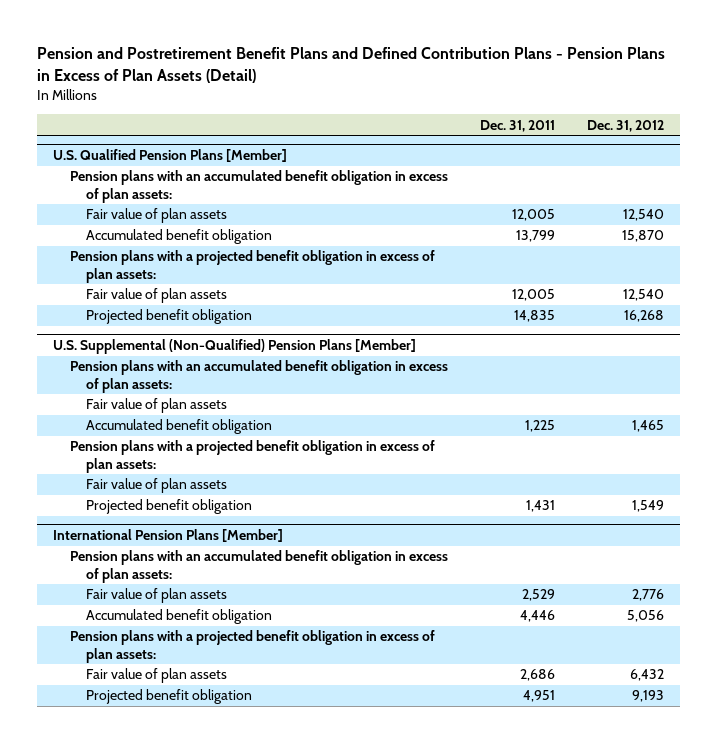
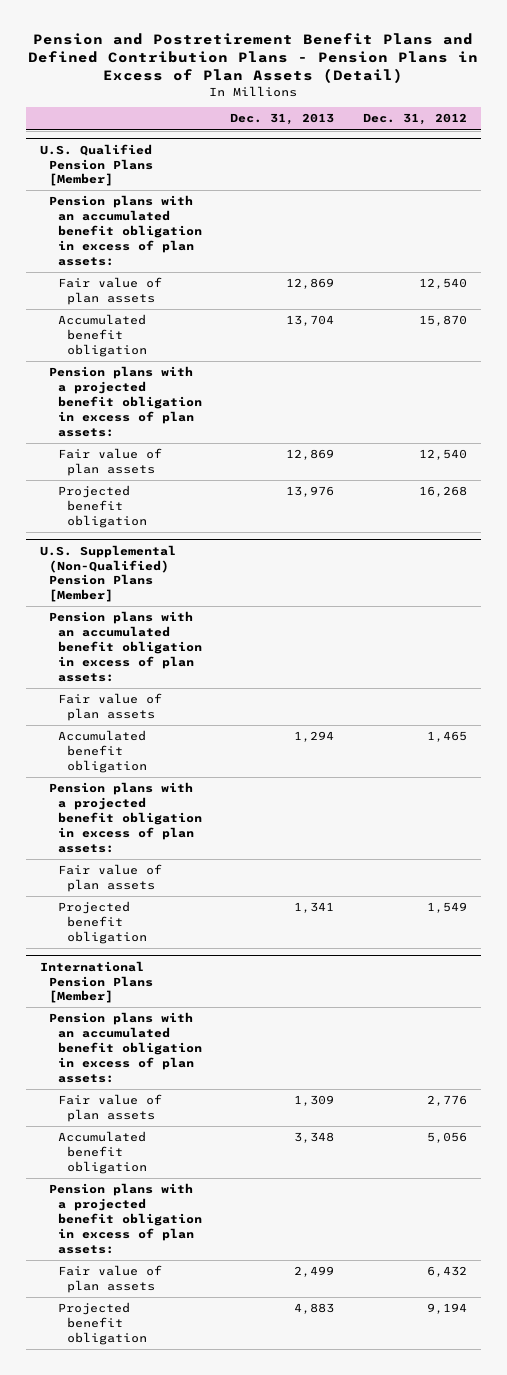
- | Dec. 31, 2011 | Dec. 31, 2012
+ | Dec. 31, 2013 | Dec. 31, 2012
@ International Pension Plans [Member]
- Projected benefit obligation | 4,951 | 9,193
+ Projected benefit obligation | 4,883 | 9,194

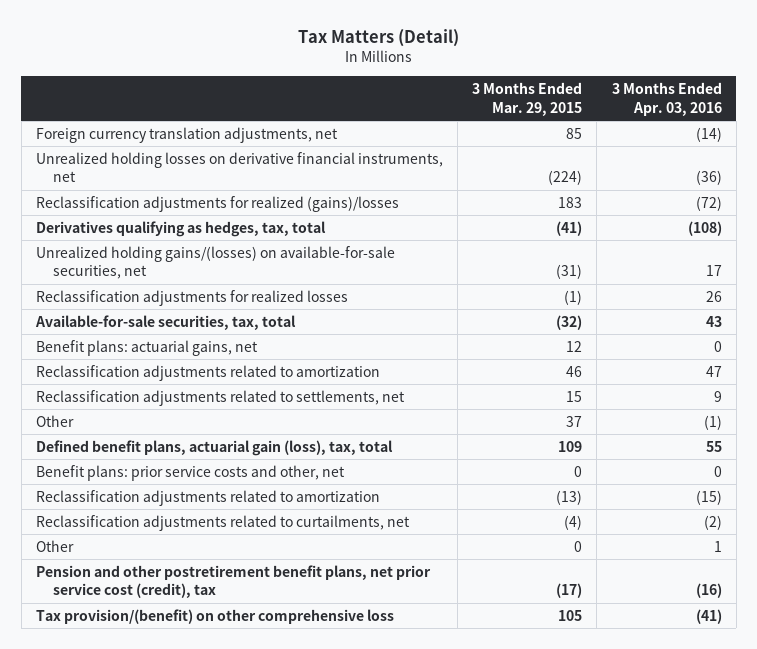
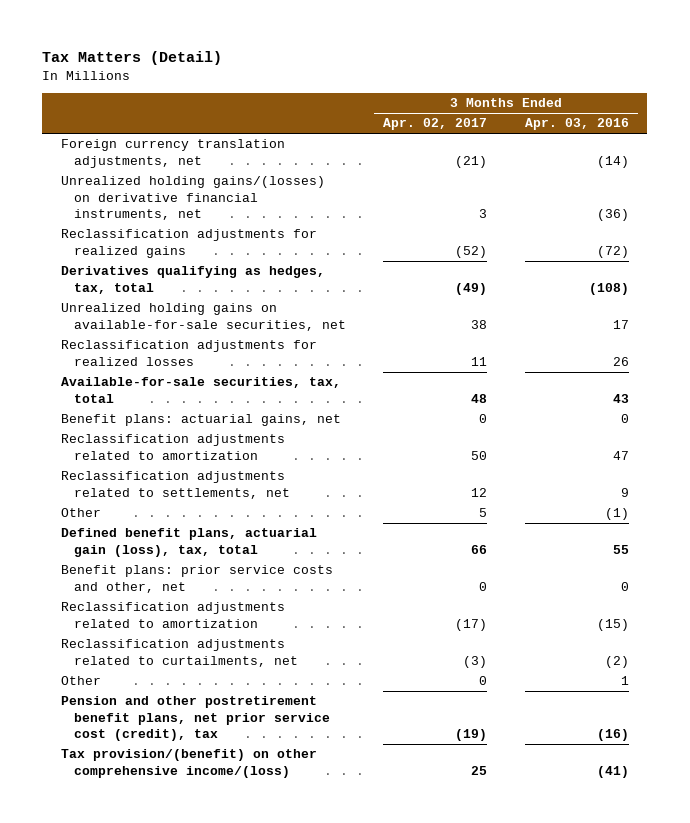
- | 3 Months Ended Mar. 29, 2015 | 3 Months Ended Apr. 03, 2016
+ | 3 Months Ended Apr. 02, 2017 | 3 Months Ended Apr. 03, 2016
- Unrealized holding losses on derivative financial instruments, net | (224) | (36)
- Reclassification adjustments for realized (gains)/losses | 183 | (72)
+ Unrealized holding gains/(losses) on derivative financial instruments, net | 3 | (36)
+ Reclassification adjustments for realized gains | (52) | (72)
- Unrealized holding gains/(losses) on available-for-sale securities, net | (31) | 17
+ Unrealized holding gains on available-for-sale securities, net | 38 | 17
- Tax provision/(benefit) on other comprehensive loss | 105 | (41)
+ Tax provision/(benefit) on other comprehensive income/(loss) | 25 | (41)

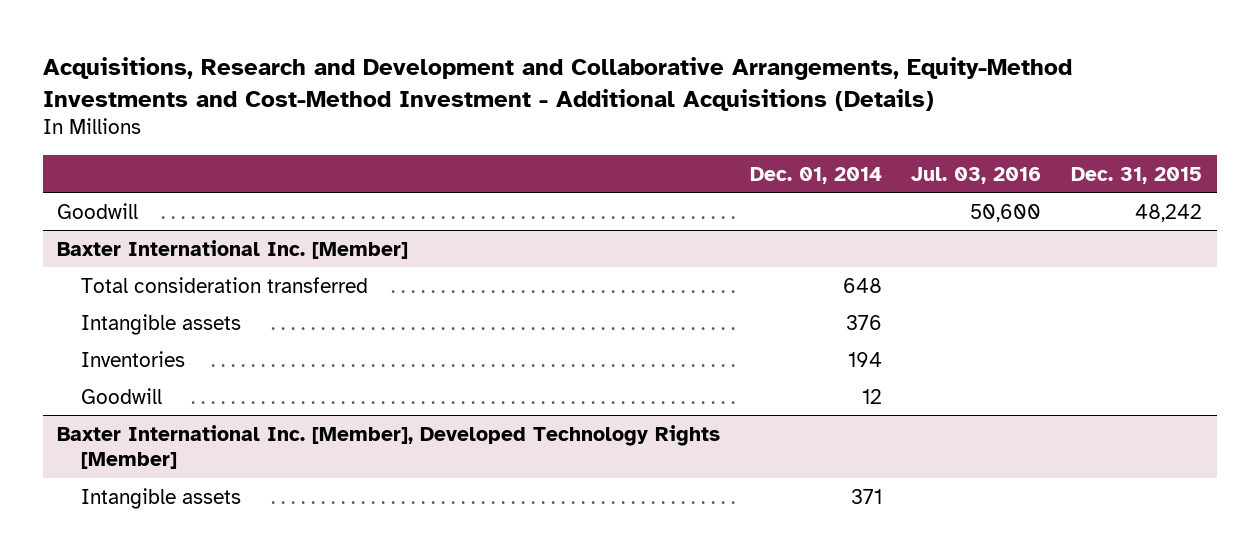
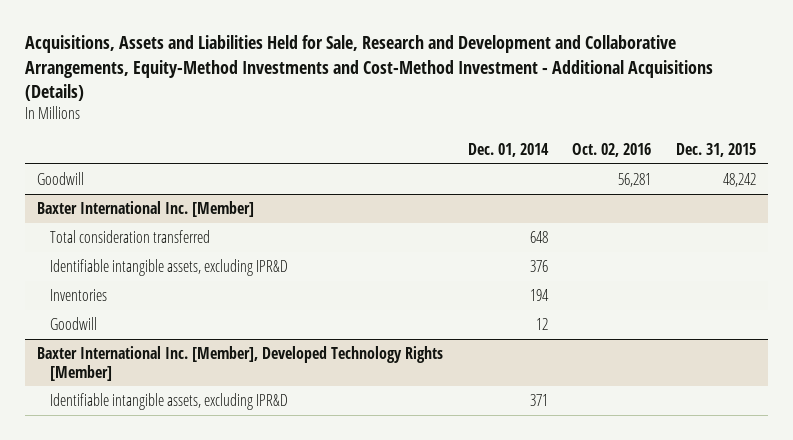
- Acquisitions, Research and Development and Collaborative Arrangements, Equity-Method Investments and Cost-Method Investment - Additional Acquisitions (Details)
+ Acquisitions, Assets and Liabilities Held for Sale, Research and Development and Collaborative Arrangements, Equity-Method Investments and Cost-Method Investment - Additional Acquisitions (Details)
- | Dec. 01, 2014 | Jul. 03, 2016 | Dec. 31, 2015
+ | Dec. 01, 2014 | Oct. 02, 2016 | Dec. 31, 2015
@ Baxter International Inc. [Member]
- Intangible assets | 376 | |
+ Identifiable intangible assets, excluding IPR&D | 376 | |
@ Baxter International Inc. [Member], Developed Technology Rights [Member]
- Intangible assets | 371 | |
+ Identifiable intangible assets, excluding IPR&D | 371 | |

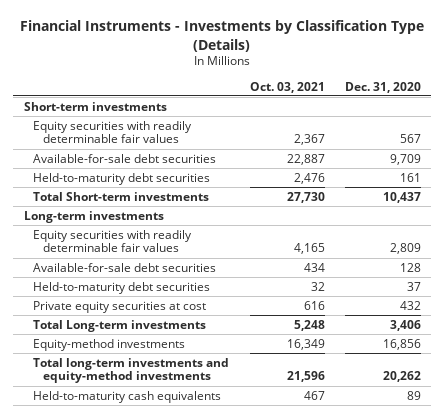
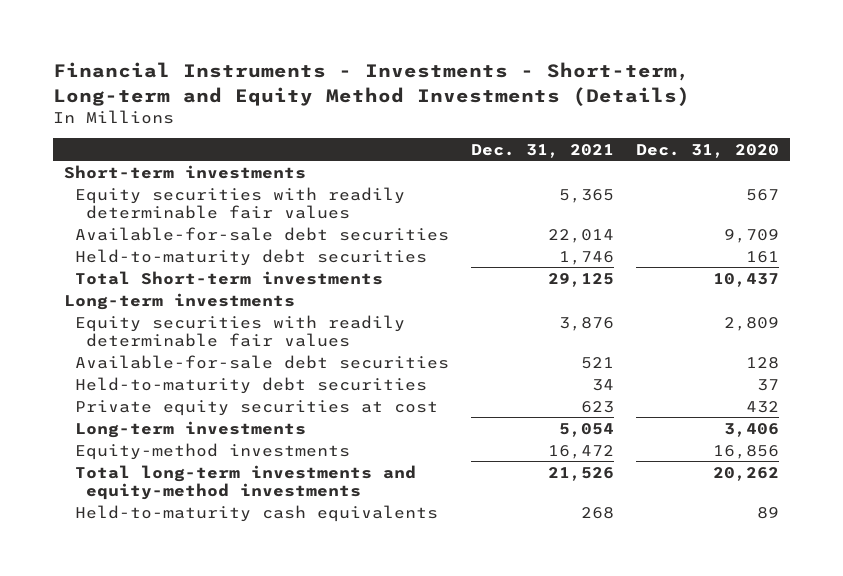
- Financial Instruments - Investments by Classification Type (Details)
+ Financial Instruments - Investments - Short-term, Long-term and Equity Method Investments (Details)
- | Oct. 03, 2021 | Dec. 31, 2020
+ | Dec. 31, 2021 | Dec. 31, 2020
- Total Long-term investments | 5,248 | 3,406
+ Long-term investments | 5,054 | 3,406

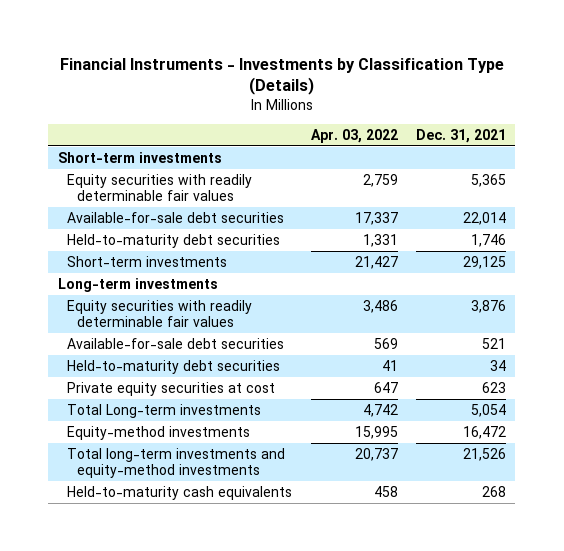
- Financial Instruments - Investments - Short-term, Long-term and Equity Method Investments (Details)
+ Financial Instruments - Investments by Classification Type (Details)
- | Dec. 31, 2021 | Dec. 31, 2020
+ | Apr. 03, 2022 | Dec. 31, 2021
- Total Short-term investments | 29,125 | 10,437
+ Short-term investments | 21,427 | 29,125
- Long-term investments | 5,054 | 3,406
+ Total Long-term investments | 4,742 | 5,054

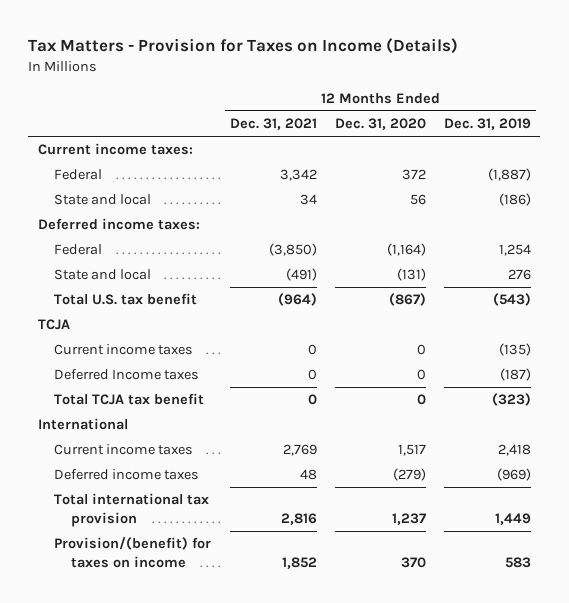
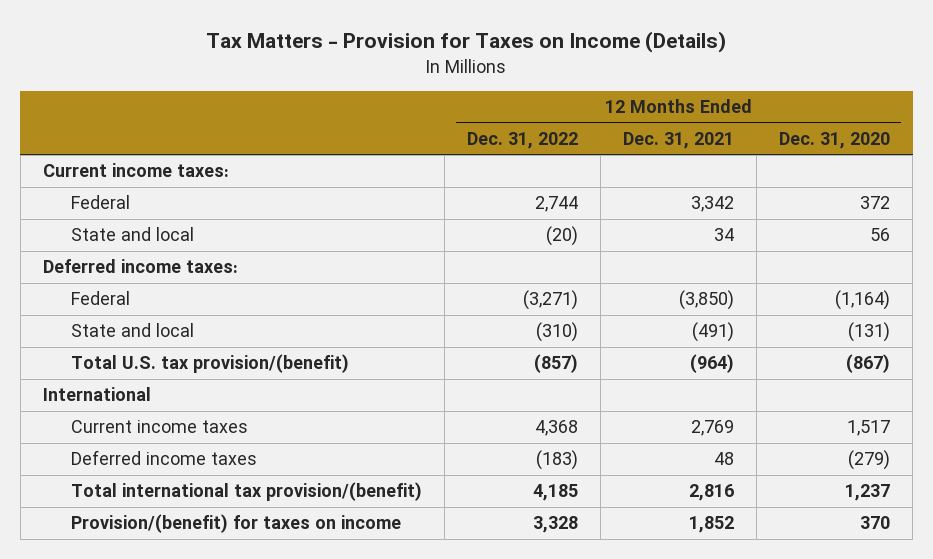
- | 12 Months Ended Dec. 31, 2021 | 12 Months Ended Dec. 31, 2020 | 12 Months Ended Dec. 31, 2019
+ | 12 Months Ended Dec. 31, 2022 | 12 Months Ended Dec. 31, 2021 | 12 Months Ended Dec. 31, 2020
- Total U.S. tax benefit | (964) | (867) | (543)
- TCJA
- Current income taxes | 0 | 0 | (135)
- Deferred Income taxes | 0 | 0 | (187)
- Total TCJA tax benefit | 0 | 0 | (323)
+ Total U.S. tax provision/(benefit) | (857) | (964) | (867)
- Total international tax provision | 2,816 | 1,237 | 1,449
+ Total international tax provision/(benefit) | 4,185 | 2,816 | 1,237

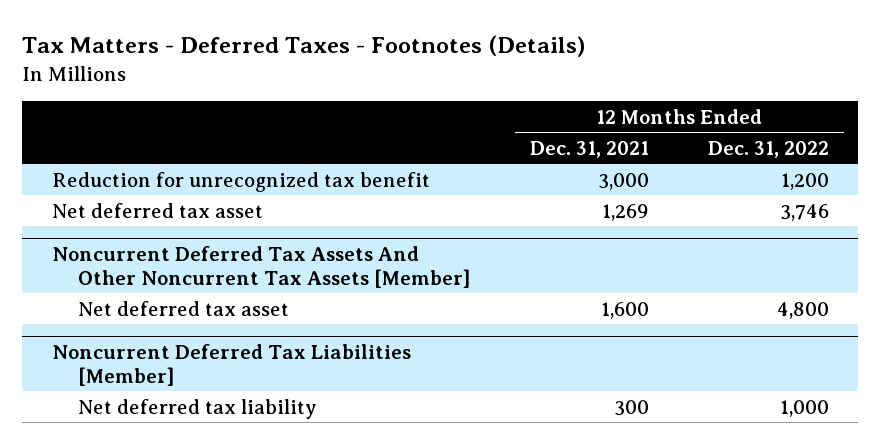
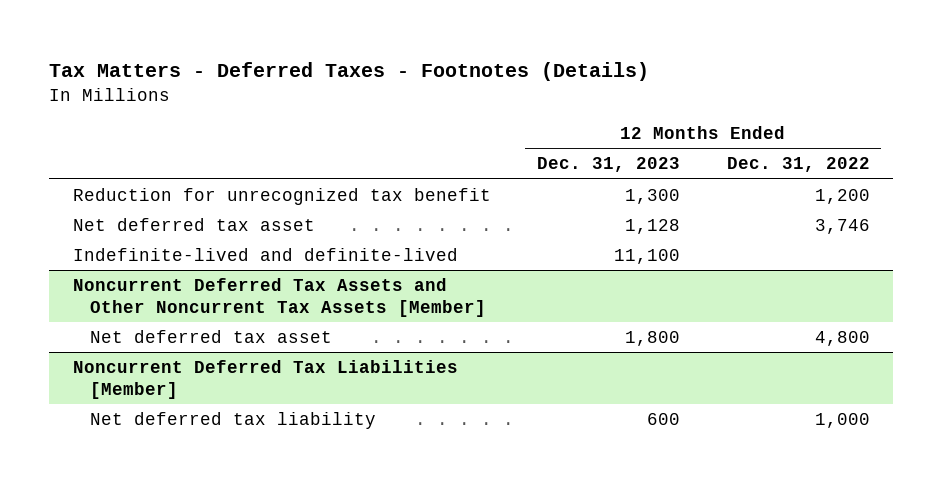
- | 12 Months Ended Dec. 31, 2021 | 12 Months Ended Dec. 31, 2022
+ | 12 Months Ended Dec. 31, 2023 | 12 Months Ended Dec. 31, 2022
- Noncurrent Deferred Tax Assets And Other Noncurrent Tax Assets [Member]
+ Indefinite-lived and definite-lived | 11,100 |
+ Noncurrent Deferred Tax Assets and Other Noncurrent Tax Assets [Member]

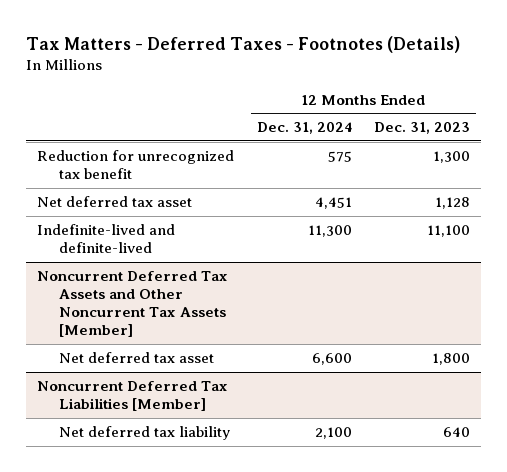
- | 12 Months Ended Dec. 31, 2023 | 12 Months Ended Dec. 31, 2022
+ | 12 Months Ended Dec. 31, 2024 | 12 Months Ended Dec. 31, 2023
@ Noncurrent Deferred Tax Liabilities [Member]
- Net deferred tax liability | 600 | 1,000
+ Net deferred tax liability | 2,100 | 640

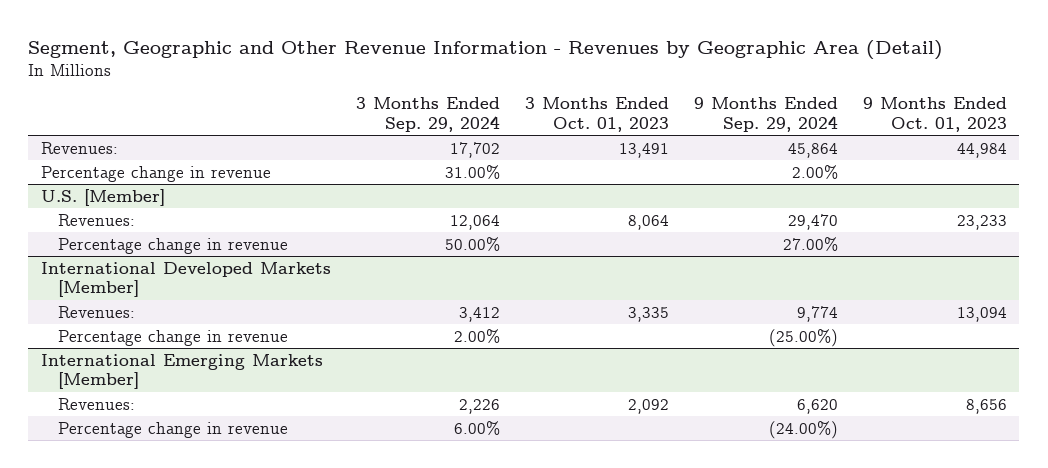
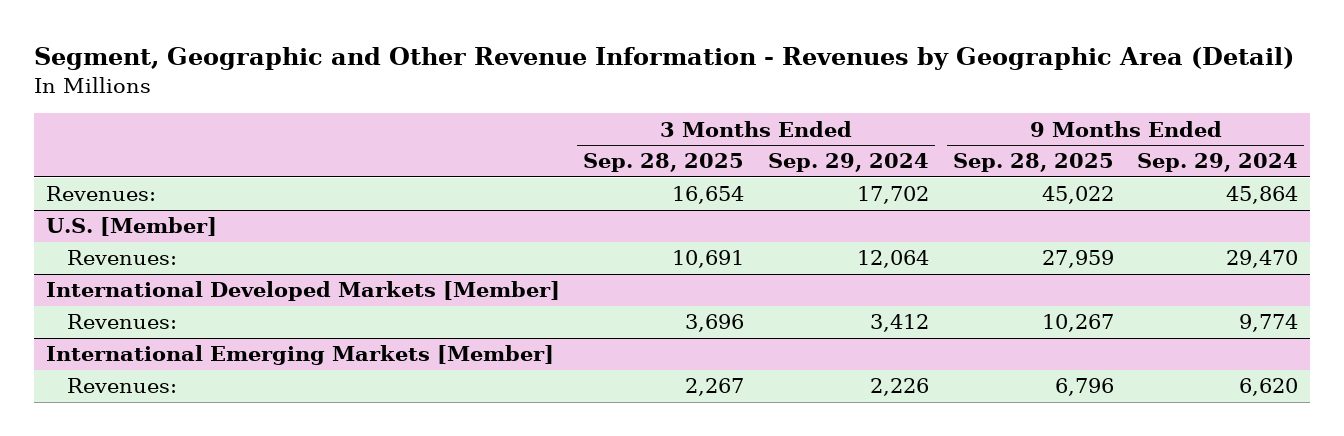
- | 3 Months Ended Sep. 29, 2024 | 3 Months Ended Oct. 01, 2023 | 9 Months Ended Sep. 29, 2024 | 9 Months Ended Oct. 01, 2023
+ | 3 Months Ended Sep. 28, 2025 | 3 Months Ended Sep. 29, 2024 | 9 Months Ended Sep. 28, 2025 | 9 Months Ended Sep. 29, 2024
- Percentage change in revenue | 31.00% | | 2.00% |
@ U.S. [Member]
- Percentage change in revenue | 50.00% | | 27.00% |
@ International Developed Markets [Member]
- Percentage change in revenue | 2.00% | | (25.00%) |
@ International Emerging Markets [Member]
- Percentage change in revenue | 6.00% | | (24.00%) |

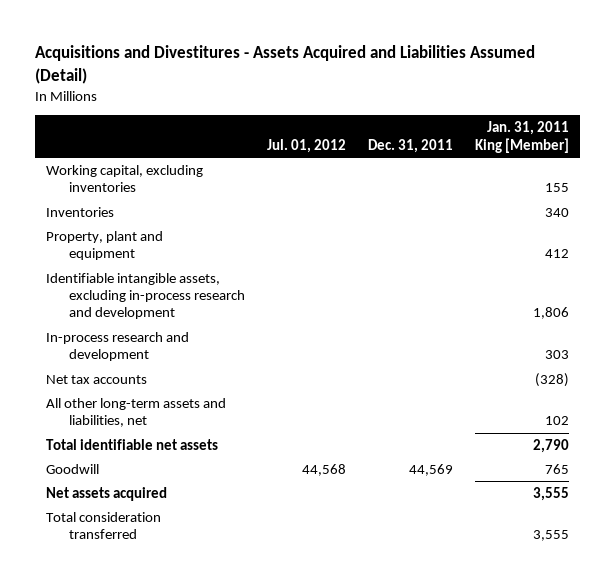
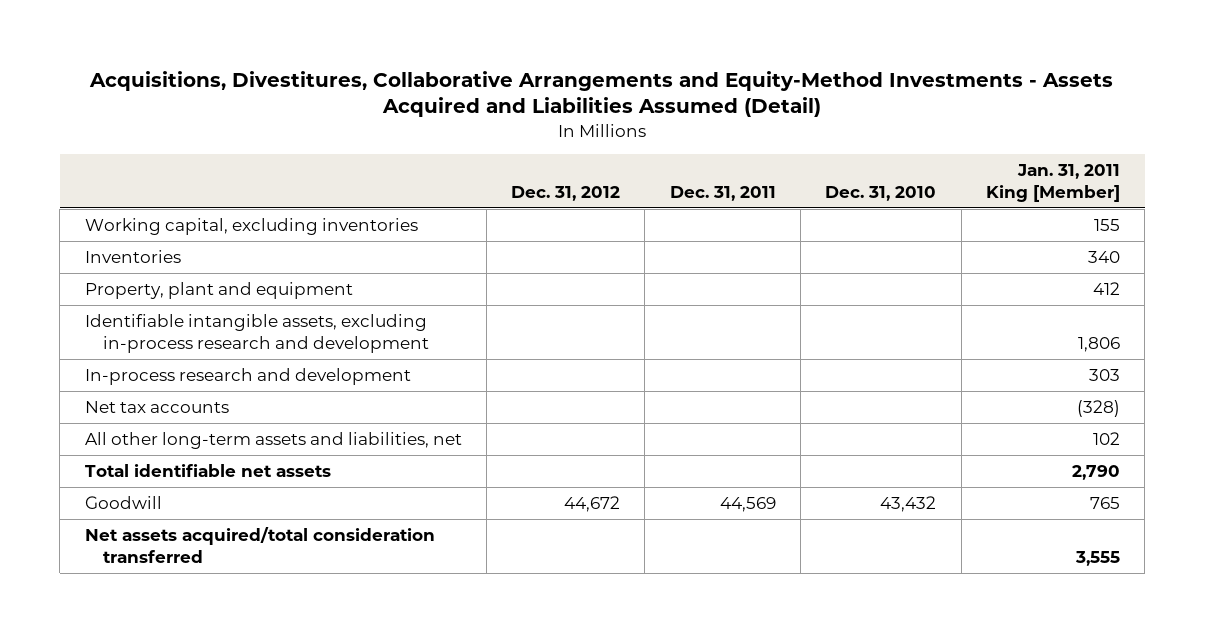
- Acquisitions and Divestitures - Assets Acquired and Liabilities Assumed (Detail)
+ Acquisitions, Divestitures, Collaborative Arrangements and Equity-Method Investments - Assets Acquired and Liabilities Assumed (Detail)
- | Jul. 01, 2012 | Dec. 31, 2011 | Jan. 31, 2011 King [Member]
+ | Dec. 31, 2012 | Dec. 31, 2011 | Dec. 31, 2010 | Jan. 31, 2011 King [Member]
- Net assets acquired | | | 3,555
- Total consideration transferred | | | 3,555
+ Net assets acquired/total consideration transferred | | | | 3,555

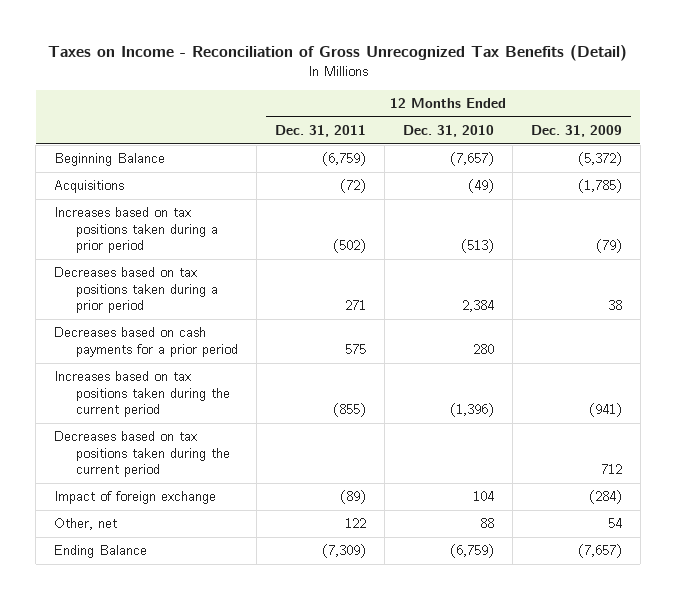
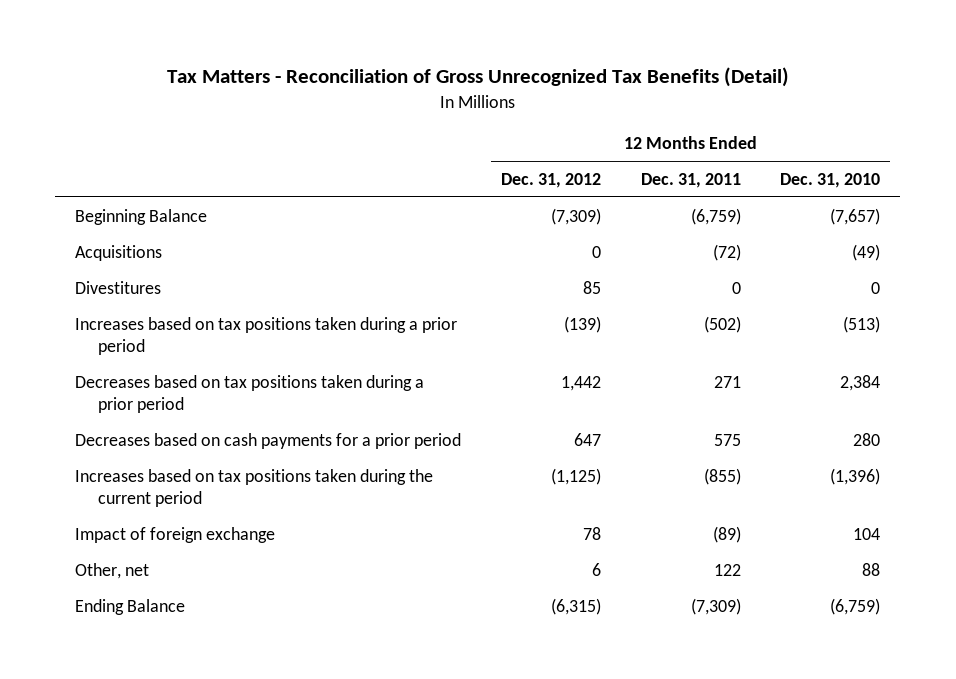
- Taxes on Income - Reconciliation of Gross Unrecognized Tax Benefits (Detail)
+ Tax Matters - Reconciliation of Gross Unrecognized Tax Benefits (Detail)
- | 12 Months Ended Dec. 31, 2011 | 12 Months Ended Dec. 31, 2010 | 12 Months Ended Dec. 31, 2009
+ | 12 Months Ended Dec. 31, 2012 | 12 Months Ended Dec. 31, 2011 | 12 Months Ended Dec. 31, 2010
+ Divestitures | 85 | 0 | 0
- Decreases based on tax positions taken during the current period | | | 712

